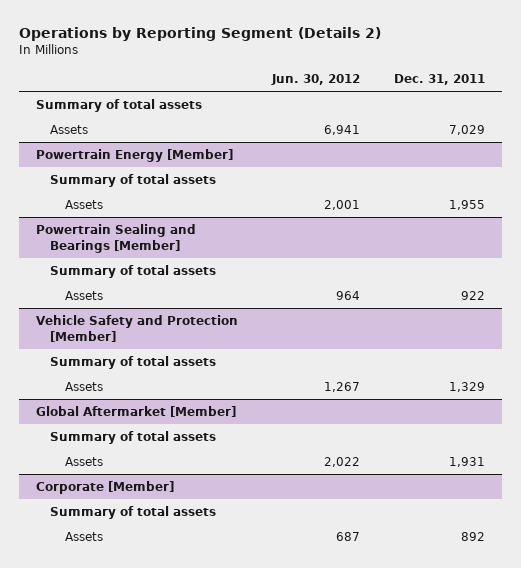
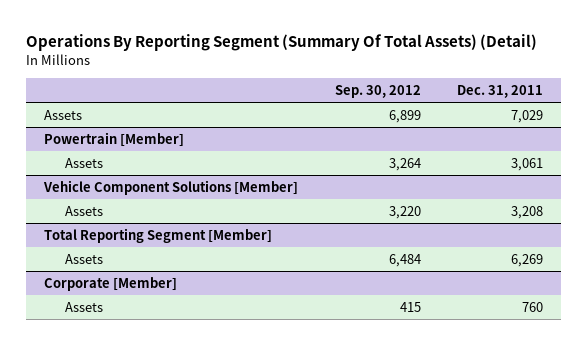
- Operations by Reporting Segment (Details 2)
+ Operations By Reporting Segment (Summary Of Total Assets) (Detail)
- | Jun. 30, 2012 | Dec. 31, 2011
+ | Sep. 30, 2012 | Dec. 31, 2011
- Summary of total assets
- Powertrain Energy [Member]
- Summary of total assets
- Assets | 2,001 | 1,955
- Powertrain Sealing and Bearings [Member]
- Summary of total assets
- Assets | 964 | 922
- Vehicle Safety and Protection [Member]
- Summary of total assets
- Assets | 1,267 | 1,329
- Global Aftermarket [Member]
- Summary of total assets
- Assets | 2,022 | 1,931
+ Powertrain [Member]
+ Assets | 3,264 | 3,061
+ Vehicle Component Solutions [Member]
+ Assets | 3,220 | 3,208
+ Total Reporting Segment [Member]
+ Assets | 6,484 | 6,269
@ Corporate [Member]
- Summary of total assets
- Assets | 687 | 892
+ Assets | 415 | 760

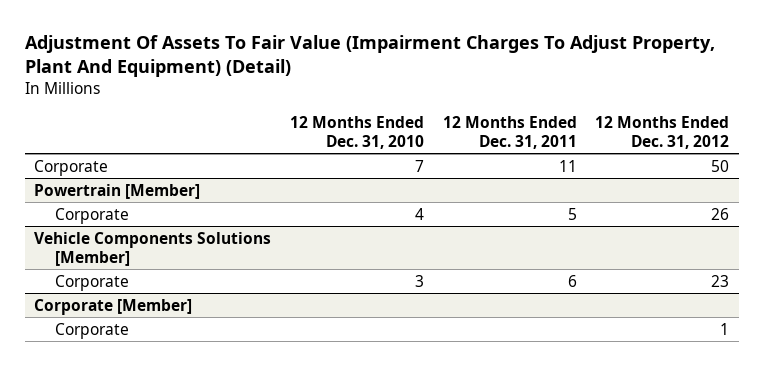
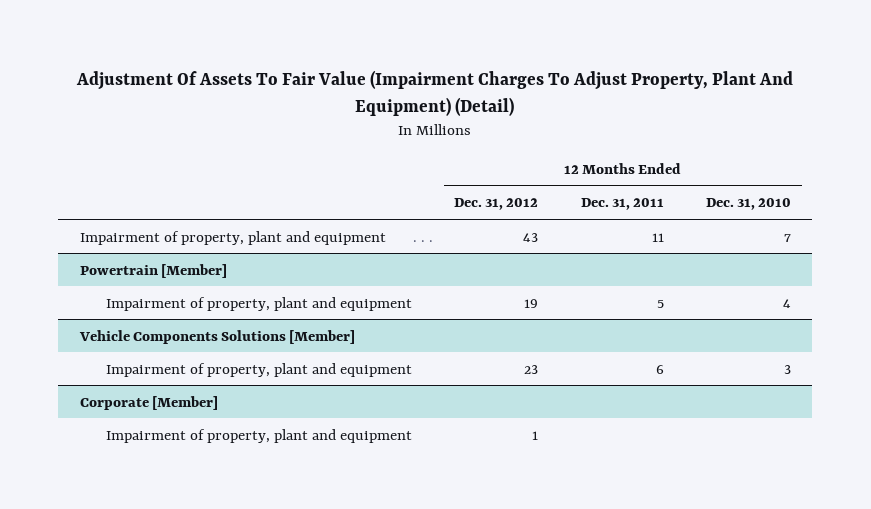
- | 12 Months Ended Dec. 31, 2010 | 12 Months Ended Dec. 31, 2011 | 12 Months Ended Dec. 31, 2012
+ | 12 Months Ended Dec. 31, 2012 | 12 Months Ended Dec. 31, 2011 | 12 Months Ended Dec. 31, 2010
- Corporate | 7 | 11 | 50
+ Impairment of property, plant and equipment | 43 | 11 | 7
@ Powertrain [Member]
- Corporate | 4 | 5 | 26
+ Impairment of property, plant and equipment | 19 | 5 | 4
@ Vehicle Components Solutions [Member]
- Corporate | 3 | 6 | 23
+ Impairment of property, plant and equipment | 23 | 6 | 3
@ Corporate [Member]
- Corporate | | | 1
+ Impairment of property, plant and equipment | 1 | |

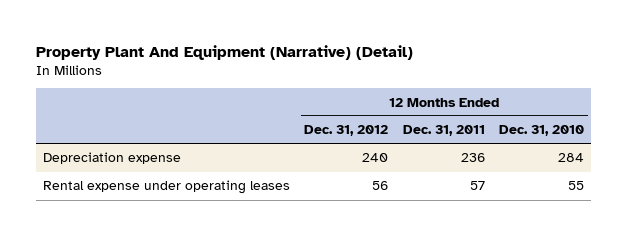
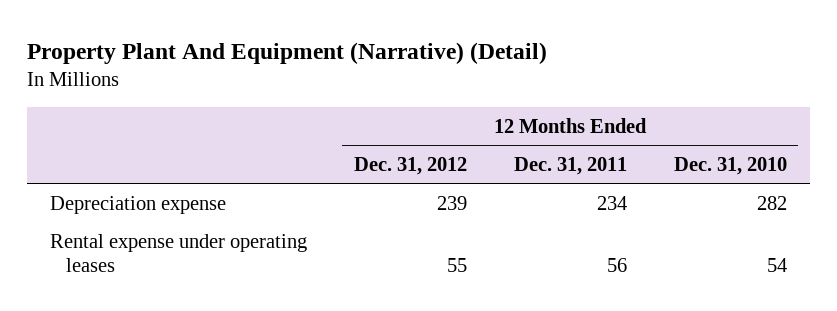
- Depreciation expense | 240 | 236 | 284
- Rental expense under operating leases | 56 | 57 | 55
+ Depreciation expense | 239 | 234 | 282
+ Rental expense under operating leases | 55 | 56 | 54

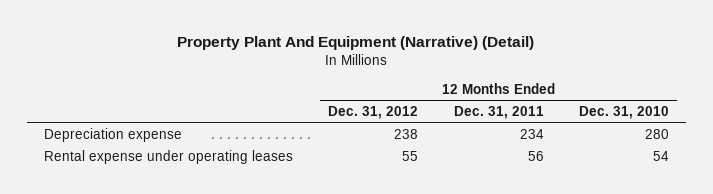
- Depreciation expense | 239 | 234 | 282
+ Depreciation expense | 238 | 234 | 280

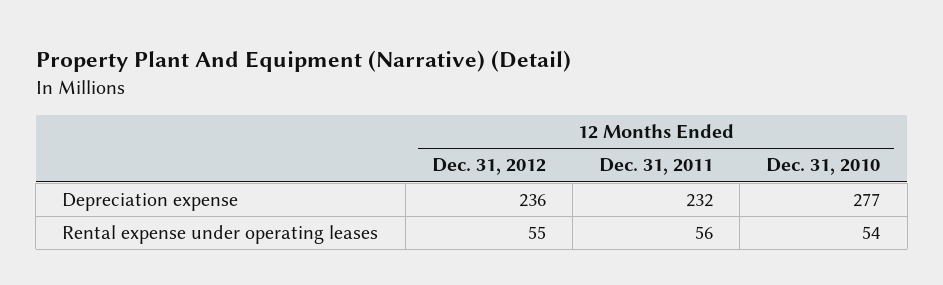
- Depreciation expense | 238 | 234 | 280
+ Depreciation expense | 236 | 232 | 277

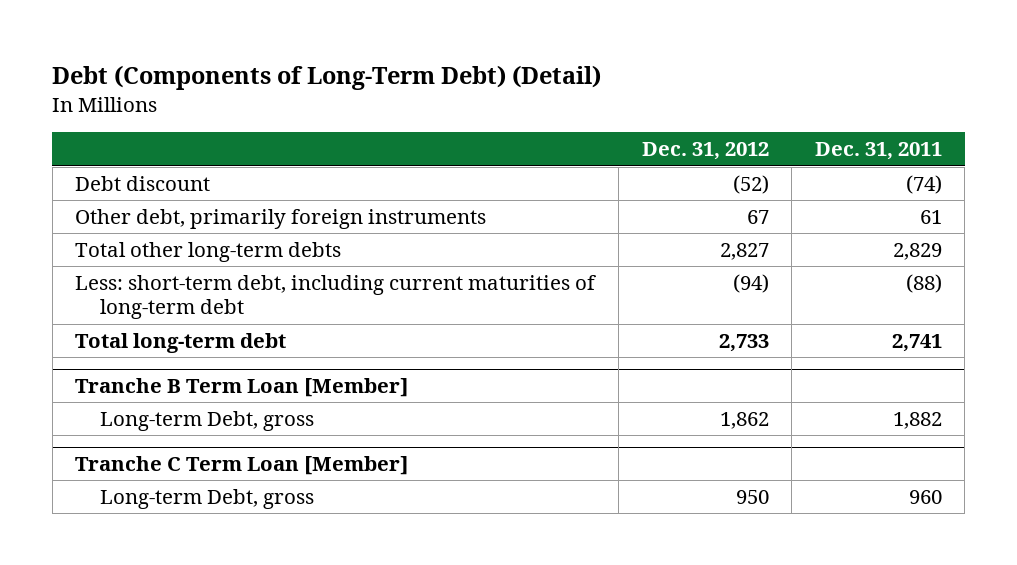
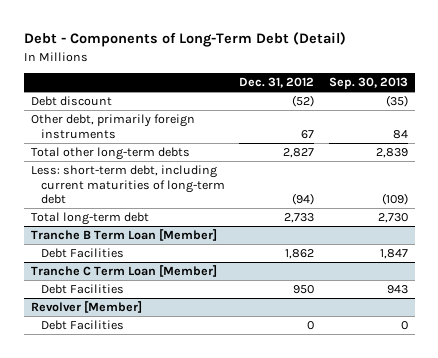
- Debt (Components of Long-Term Debt) (Detail)
+ Debt - Components of Long-Term Debt (Detail)
- | Dec. 31, 2012 | Dec. 31, 2011
+ | Dec. 31, 2012 | Sep. 30, 2013
@ Tranche B Term Loan [Member]
- Long-term Debt, gross | 1,862 | 1,882
+ Debt Facilities | 1,862 | 1,847
@ Tranche C Term Loan [Member]
- Long-term Debt, gross | 950 | 960
+ Debt Facilities | 950 | 943
+ Revolver [Member]
+ Debt Facilities | 0 | 0

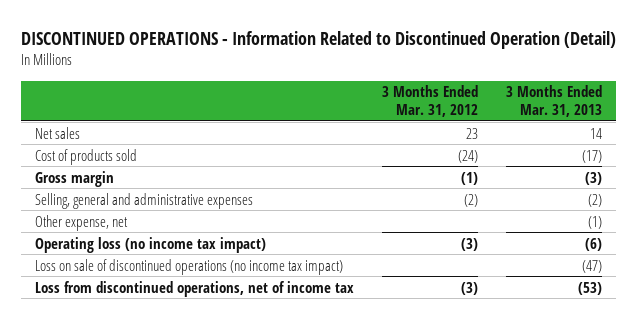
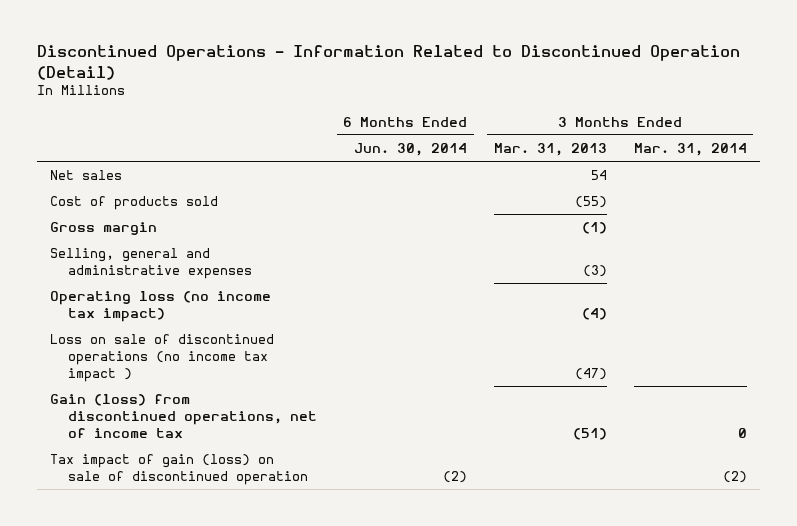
- DISCONTINUED OPERATIONS - Information Related to Discontinued Operation (Detail)
+ Discontinued Operations - Information Related to Discontinued Operation (Detail)
- | 3 Months Ended Mar. 31, 2012 | 3 Months Ended Mar. 31, 2013
+ | 6 Months Ended Jun. 30, 2014 | 3 Months Ended Mar. 31, 2013 | 3 Months Ended Mar. 31, 2014
- Net sales | 23 | 14
- Cost of products sold | (24) | (17)
- Gross margin | (1) | (3)
- Selling, general and administrative expenses | (2) | (2)
- Other expense, net | | (1)
- Operating loss (no income tax impact) | (3) | (6)
- Loss on sale of discontinued operations (no income tax impact) | | (47)
- Loss from discontinued operations, net of income tax | (3) | (53)
+ Net sales | | 54 |
+ Cost of products sold | | (55) |
+ Gross margin | | (1) |
+ Selling, general and administrative expenses | | (3) |
+ Operating loss (no income tax impact) | | (4) |
+ Loss on sale of discontinued operations (no income tax impact ) | | (47) |
+ Gain (loss) from discontinued operations, net of income tax | | (51) | 0
+ Tax impact of gain (loss) on sale of discontinued operation | (2) | | (2)

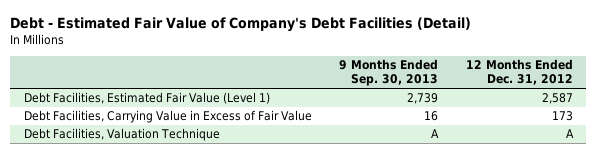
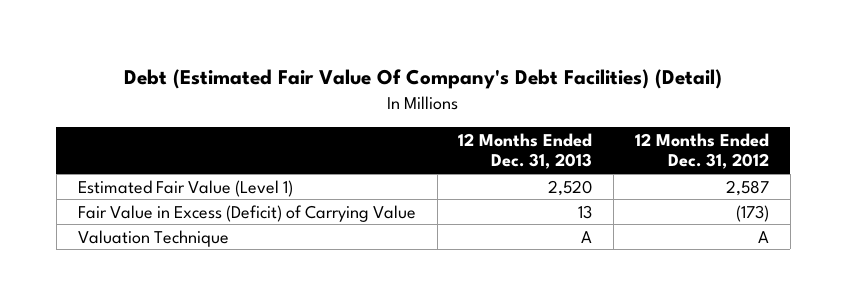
- Debt - Estimated Fair Value of Company's Debt Facilities (Detail)
+ Debt (Estimated Fair Value Of Company's Debt Facilities) (Detail)
- | 9 Months Ended Sep. 30, 2013 | 12 Months Ended Dec. 31, 2012
+ | 12 Months Ended Dec. 31, 2013 | 12 Months Ended Dec. 31, 2012
- Debt Facilities, Estimated Fair Value (Level 1) | 2,739 | 2,587
- Debt Facilities, Carrying Value in Excess of Fair Value | 16 | 173
- Debt Facilities, Valuation Technique | A | A
+ Estimated Fair Value (Level 1) | 2,520 | 2,587
+ Fair Value in Excess (Deficit) of Carrying Value | 13 | (173)
+ Valuation Technique | A | A

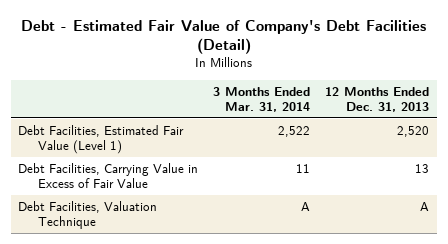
- Debt (Estimated Fair Value Of Company's Debt Facilities) (Detail)
+ Debt - Estimated Fair Value of Company's Debt Facilities (Detail)
- | 12 Months Ended Dec. 31, 2013 | 12 Months Ended Dec. 31, 2012
+ | 3 Months Ended Mar. 31, 2014 | 12 Months Ended Dec. 31, 2013
- Estimated Fair Value (Level 1) | 2,520 | 2,587
- Fair Value in Excess (Deficit) of Carrying Value | 13 | (173)
- Valuation Technique | A | A
+ Debt Facilities, Estimated Fair Value (Level 1) | 2,522 | 2,520
+ Debt Facilities, Carrying Value in Excess of Fair Value | 11 | 13
+ Debt Facilities, Valuation Technique | A | A

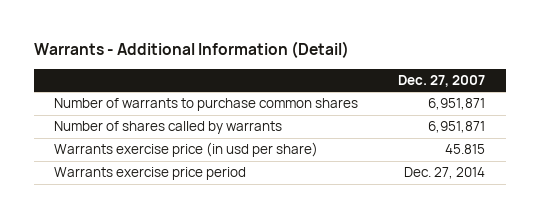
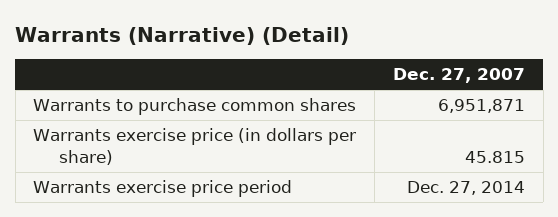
- Warrants - Additional Information (Detail)
+ Warrants (Narrative) (Detail)
- Number of warrants to purchase common shares | 6,951,871
- Number of shares called by warrants | 6,951,871
- Warrants exercise price (in usd per share) | 45.815
+ Warrants to purchase common shares | 6,951,871
+ Warrants exercise price (in dollars per share) | 45.815

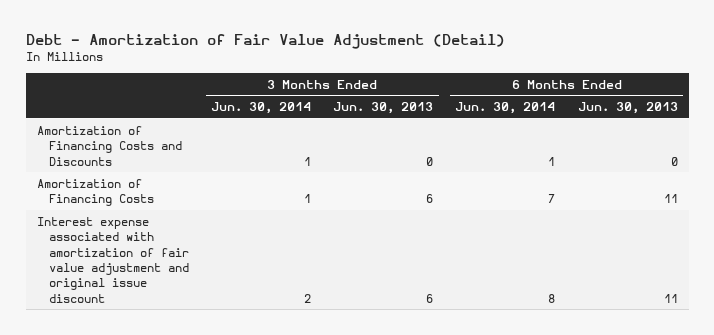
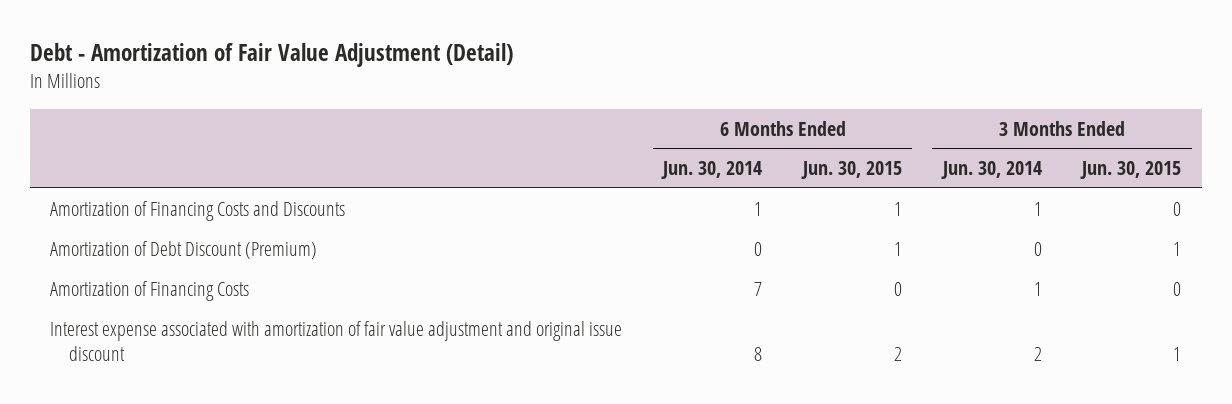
- | 3 Months Ended Jun. 30, 2014 | 3 Months Ended Jun. 30, 2013 | 6 Months Ended Jun. 30, 2014 | 6 Months Ended Jun. 30, 2013
+ | 6 Months Ended Jun. 30, 2014 | 6 Months Ended Jun. 30, 2015 | 3 Months Ended Jun. 30, 2014 | 3 Months Ended Jun. 30, 2015
+ Amortization of Debt Discount (Premium) | 0 | 1 | 0 | 1

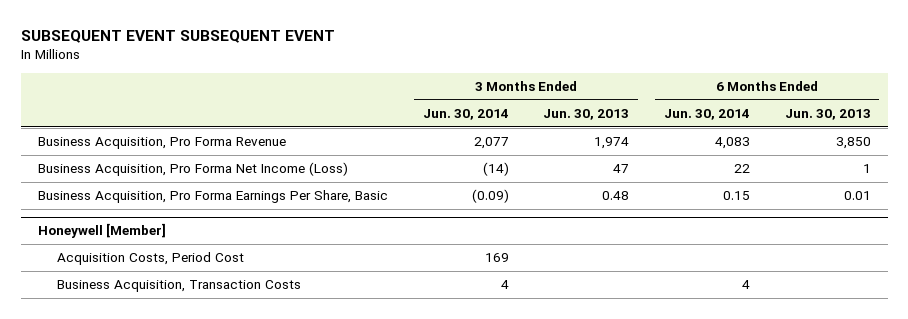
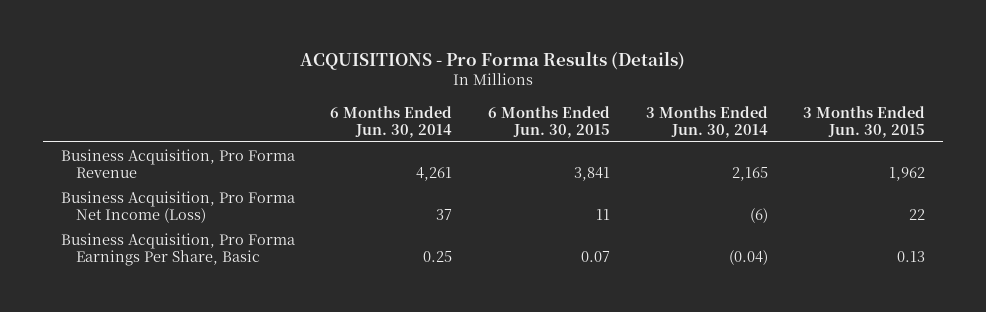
- SUBSEQUENT EVENT SUBSEQUENT EVENT
+ ACQUISITIONS - Pro Forma Results (Details)
- | 3 Months Ended Jun. 30, 2014 | 3 Months Ended Jun. 30, 2013 | 6 Months Ended Jun. 30, 2014 | 6 Months Ended Jun. 30, 2013
+ | 6 Months Ended Jun. 30, 2014 | 6 Months Ended Jun. 30, 2015 | 3 Months Ended Jun. 30, 2014 | 3 Months Ended Jun. 30, 2015
- Business Acquisition, Pro Forma Revenue | 2,077 | 1,974 | 4,083 | 3,850
- Business Acquisition, Pro Forma Net Income (Loss) | (14) | 47 | 22 | 1
- Business Acquisition, Pro Forma Earnings Per Share, Basic | (0.09) | 0.48 | 0.15 | 0.01
- Honeywell [Member]
- Acquisition Costs, Period Cost | 169 | | |
- Business Acquisition, Transaction Costs | 4 | | 4 |
+ Business Acquisition, Pro Forma Revenue | 4,261 | 3,841 | 2,165 | 1,962
+ Business Acquisition, Pro Forma Net Income (Loss) | 37 | 11 | (6) | 22
+ Business Acquisition, Pro Forma Earnings Per Share, Basic | 0.25 | 0.07 | (0.04) | 0.13

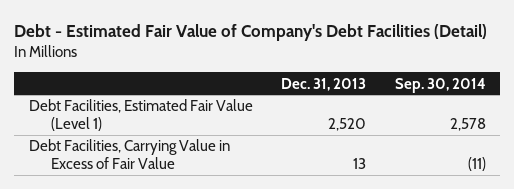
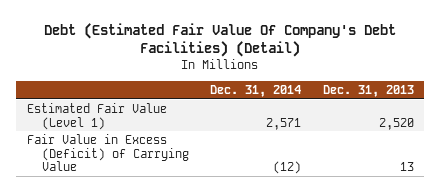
- Debt - Estimated Fair Value of Company's Debt Facilities (Detail)
+ Debt (Estimated Fair Value Of Company's Debt Facilities) (Detail)
- | Dec. 31, 2013 | Sep. 30, 2014
+ | Dec. 31, 2014 | Dec. 31, 2013
- Debt Facilities, Estimated Fair Value (Level 1) | 2,520 | 2,578
- Debt Facilities, Carrying Value in Excess of Fair Value | 13 | (11)
+ Estimated Fair Value (Level 1) | 2,571 | 2,520
+ Fair Value in Excess (Deficit) of Carrying Value | (12) | 13

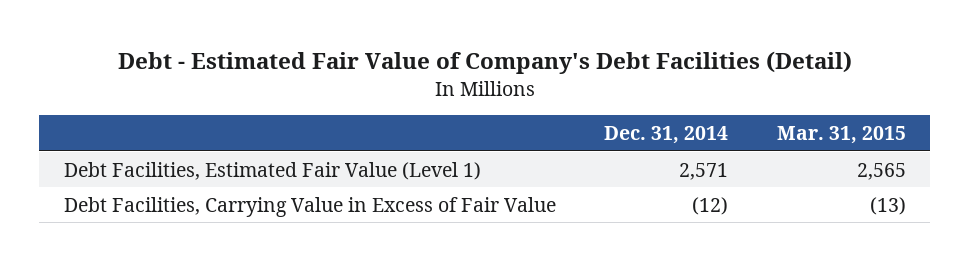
- Debt (Estimated Fair Value Of Company's Debt Facilities) (Detail)
+ Debt - Estimated Fair Value of Company's Debt Facilities (Detail)
- | Dec. 31, 2014 | Dec. 31, 2013
+ | Dec. 31, 2014 | Mar. 31, 2015
- Estimated Fair Value (Level 1) | 2,571 | 2,520
- Fair Value in Excess (Deficit) of Carrying Value | (12) | 13
+ Debt Facilities, Estimated Fair Value (Level 1) | 2,571 | 2,565
+ Debt Facilities, Carrying Value in Excess of Fair Value | (12) | (13)

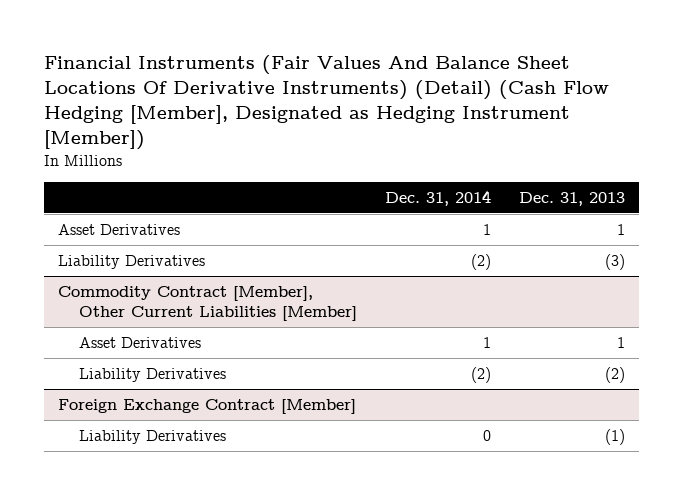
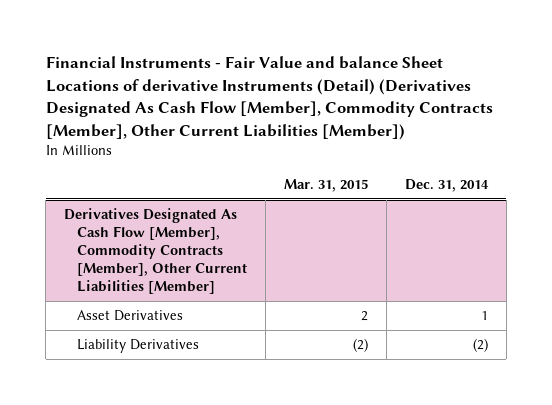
- Financial Instruments (Fair Values And Balance Sheet Locations Of Derivative Instruments) (Detail) (Cash Flow Hedging [Member], Designated as Hedging Instrument [Member])
+ Financial Instruments - Fair Value and balance Sheet Locations of derivative Instruments (Detail) (Derivatives Designated As Cash Flow [Member], Commodity Contracts [Member], Other Current Liabilities [Member])
- | Dec. 31, 2014 | Dec. 31, 2013
+ | Mar. 31, 2015 | Dec. 31, 2014
- Asset Derivatives | 1 | 1
- Liability Derivatives | (2) | (3)
- Commodity Contract [Member], Other Current Liabilities [Member]
+ Derivatives Designated As Cash Flow [Member], Commodity Contracts [Member], Other Current Liabilities [Member]
- Foreign Exchange Contract [Member]
- Liability Derivatives | 0 | (1)

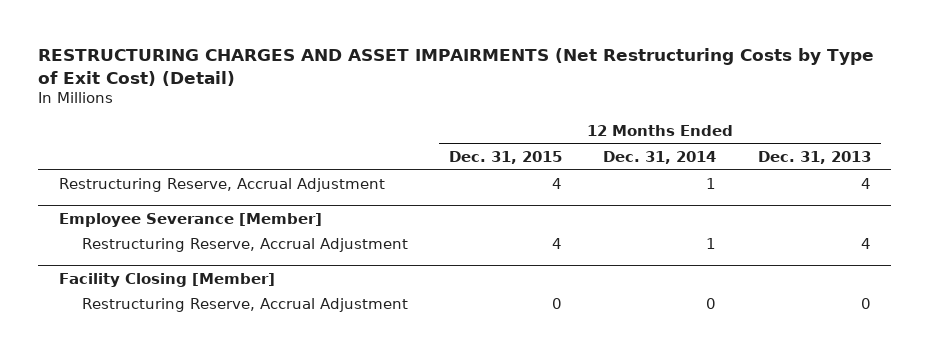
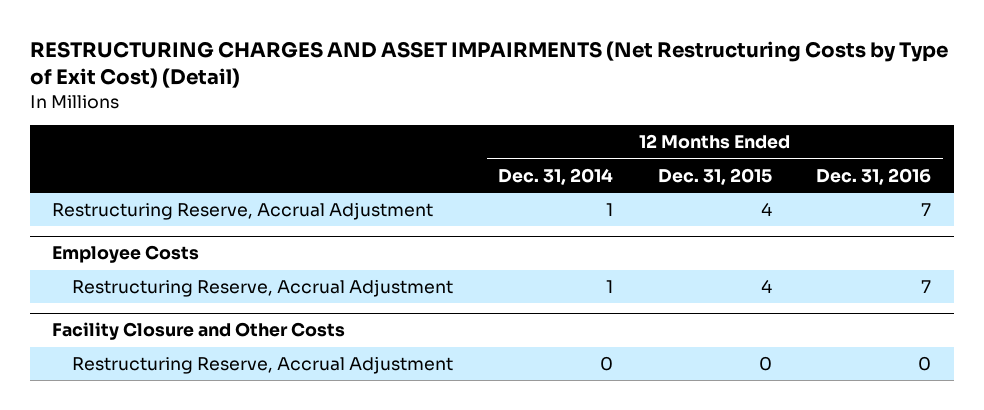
- | 12 Months Ended Dec. 31, 2015 | 12 Months Ended Dec. 31, 2014 | 12 Months Ended Dec. 31, 2013
+ | 12 Months Ended Dec. 31, 2014 | 12 Months Ended Dec. 31, 2015 | 12 Months Ended Dec. 31, 2016
- Employee Severance [Member]
+ Employee Costs
- Facility Closing [Member]
+ Facility Closure and Other Costs

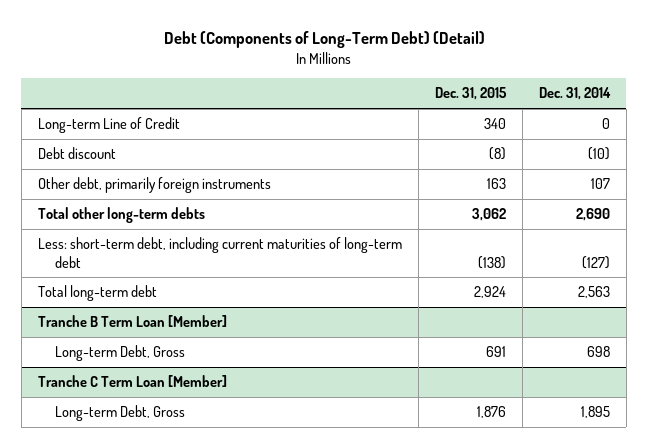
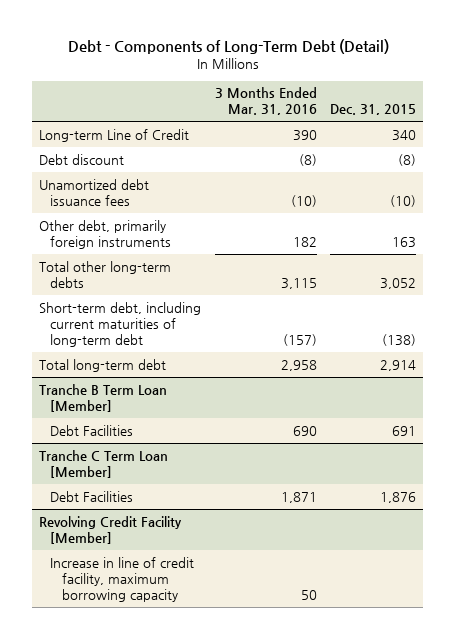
- Debt (Components of Long-Term Debt) (Detail)
+ Debt - Components of Long-Term Debt (Detail)
- | Dec. 31, 2015 | Dec. 31, 2014
+ | 3 Months Ended Mar. 31, 2016 | Dec. 31, 2015
+ Unamortized debt issuance fees | (10) | (10)
- Total other long-term debts | 3,062 | 2,690
- Less: short-term debt, including current maturities of long-term debt | (138) | (127)
- Total long-term debt | 2,924 | 2,563
+ Total other long-term debts | 3,115 | 3,052
+ Short-term debt, including current maturities of long-term debt | (157) | (138)
+ Total long-term debt | 2,958 | 2,914
@ Tranche B Term Loan [Member]
- Long-term Debt, Gross | 691 | 698
+ Debt Facilities | 690 | 691
@ Tranche C Term Loan [Member]
- Long-term Debt, Gross | 1,876 | 1,895
+ Debt Facilities | 1,871 | 1,876
+ Revolving Credit Facility [Member]
+ Increase in line of credit facility, maximum borrowing capacity | 50 |

